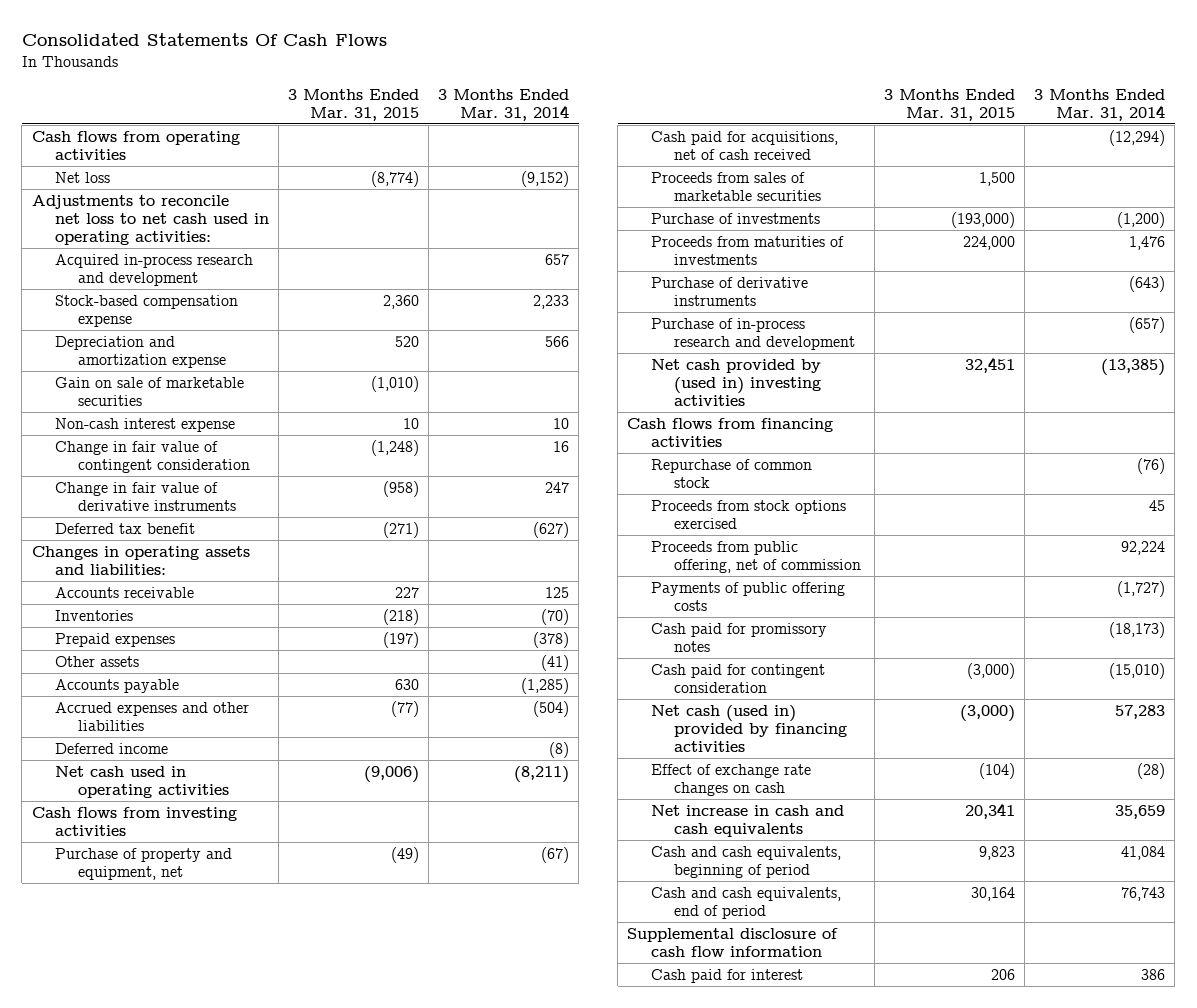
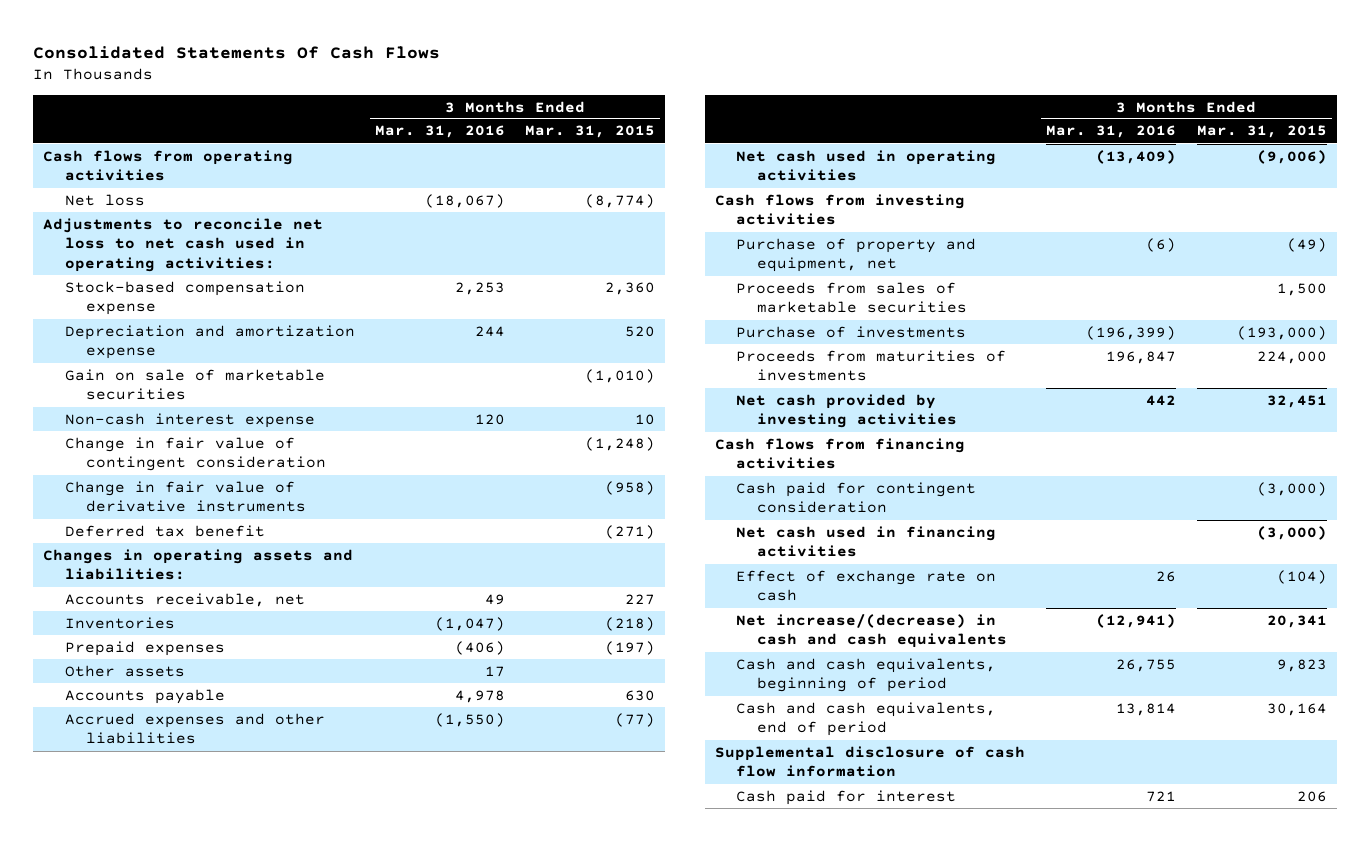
- | 3 Months Ended Mar. 31, 2015 | 3 Months Ended Mar. 31, 2014
+ | 3 Months Ended Mar. 31, 2016 | 3 Months Ended Mar. 31, 2015
- Acquired in-process research and development | | 657
- Accounts receivable | 227 | 125
+ Accounts receivable, net | 49 | 227
- Deferred income | | (8)
- Cash paid for acquisitions, net of cash received | | (12,294)
- Purchase of derivative instruments | | (643)
- Purchase of in-process research and development | | (657)
- Net cash provided by (used in) investing activities | 32,451 | (13,385)
+ Net cash provided by investing activities | 442 | 32,451
- Repurchase of common stock | | (76)
- Proceeds from stock options exercised | | 45
- Proceeds from public offering, net of commission | | 92,224
- Payments of public offering costs | | (1,727)
- Cash paid for promissory notes | | (18,173)
- Net cash (used in) provided by financing activities | (3,000) | 57,283
- Effect of exchange rate changes on cash | (104) | (28)
- Net increase in cash and cash equivalents | 20,341 | 35,659
+ Net cash used in financing activities | | (3,000)
+ Effect of exchange rate on cash | 26 | (104)
+ Net increase/(decrease) in cash and cash equivalents | (12,941) | 20,341

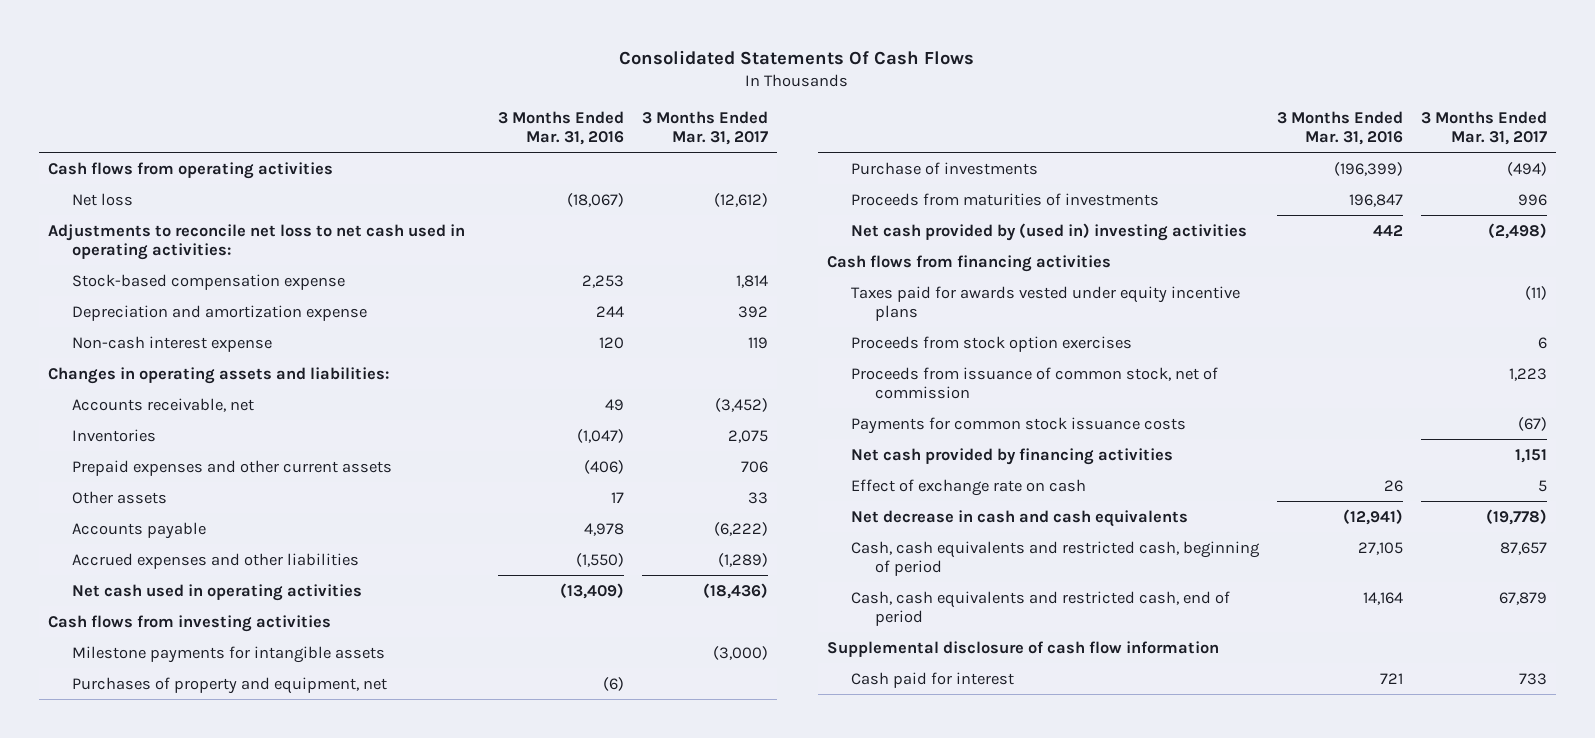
- | 3 Months Ended Mar. 31, 2016 | 3 Months Ended Mar. 31, 2015
+ | 3 Months Ended Mar. 31, 2016 | 3 Months Ended Mar. 31, 2017
- Gain on sale of marketable securities | | (1,010)
- Change in fair value of contingent consideration | | (1,248)
- Change in fair value of derivative instruments | | (958)
- Deferred tax benefit | | (271)
- Prepaid expenses | (406) | (197)
+ Prepaid expenses and other current assets | (406) | 706
- Purchase of property and equipment, net | (6) | (49)
- Proceeds from sales of marketable securities | | 1,500
+ Milestone payments for intangible assets | | (3,000)
+ Purchases of property and equipment, net | (6) |
- Net cash provided by investing activities | 442 | 32,451
+ Net cash provided by (used in) investing activities | 442 | (2,498)
- Cash paid for contingent consideration | | (3,000)
- Net cash used in financing activities | | (3,000)
+ Taxes paid for awards vested under equity incentive plans | | (11)
+ Proceeds from stock option exercises | | 6
+ Proceeds from issuance of common stock, net of commission | | 1,223
+ Payments for common stock issuance costs | | (67)
+ Net cash provided by financing activities | | 1,151
- Net increase/(decrease) in cash and cash equivalents | (12,941) | 20,341
- Cash and cash equivalents, beginning of period | 26,755 | 9,823
- Cash and cash equivalents, end of period | 13,814 | 30,164
+ Net decrease in cash and cash equivalents | (12,941) | (19,778)
+ Cash, cash equivalents and restricted cash, beginning of period | 27,105 | 87,657
+ Cash, cash equivalents and restricted cash, end of period | 14,164 | 67,879

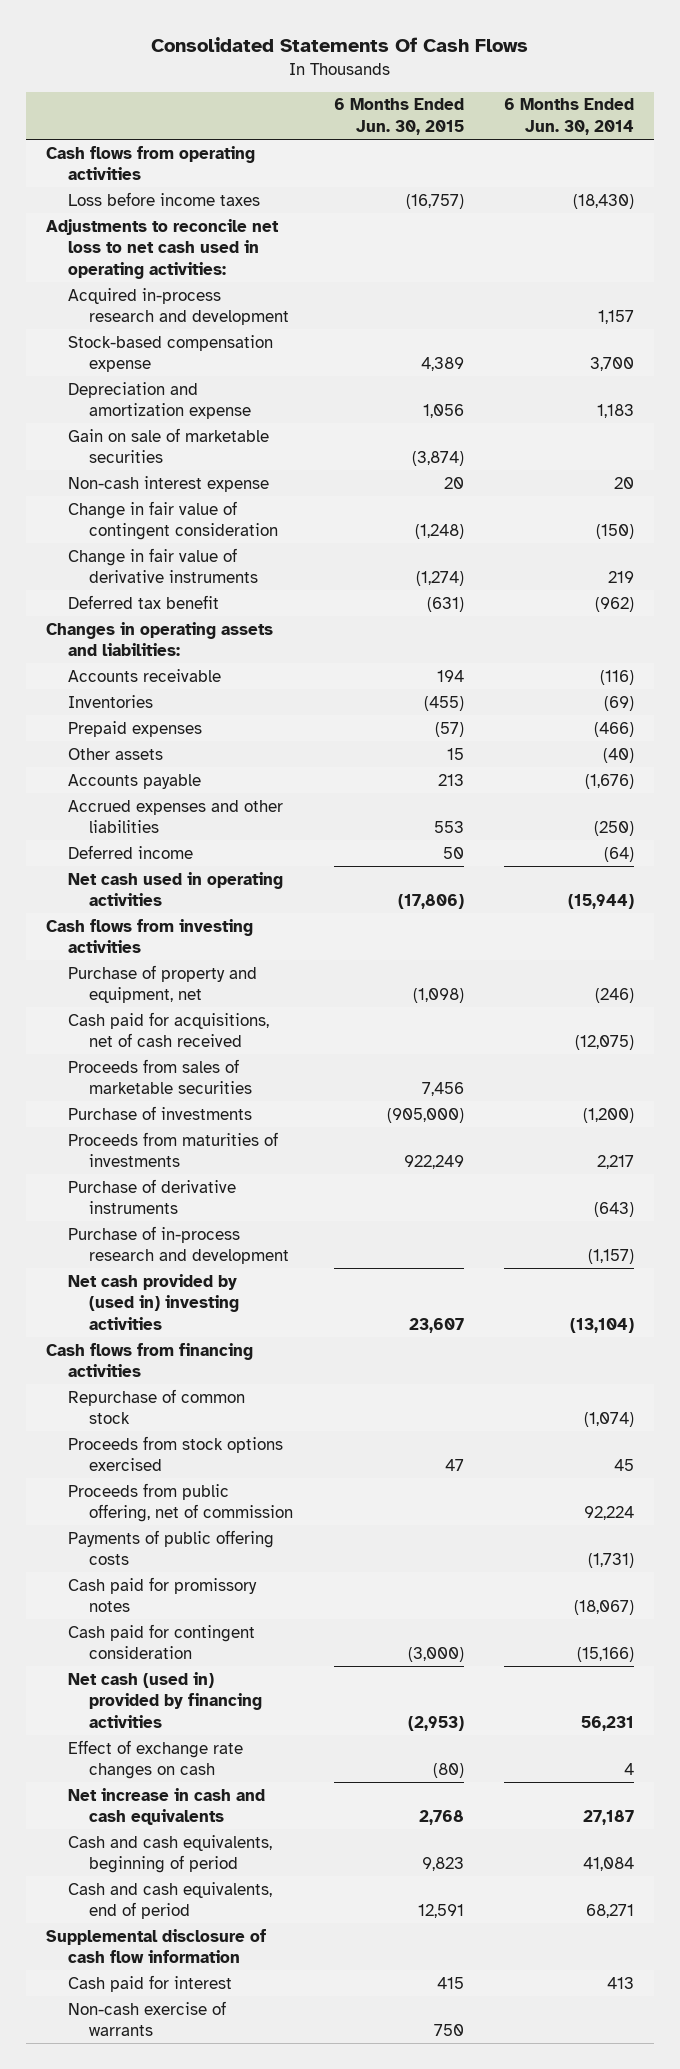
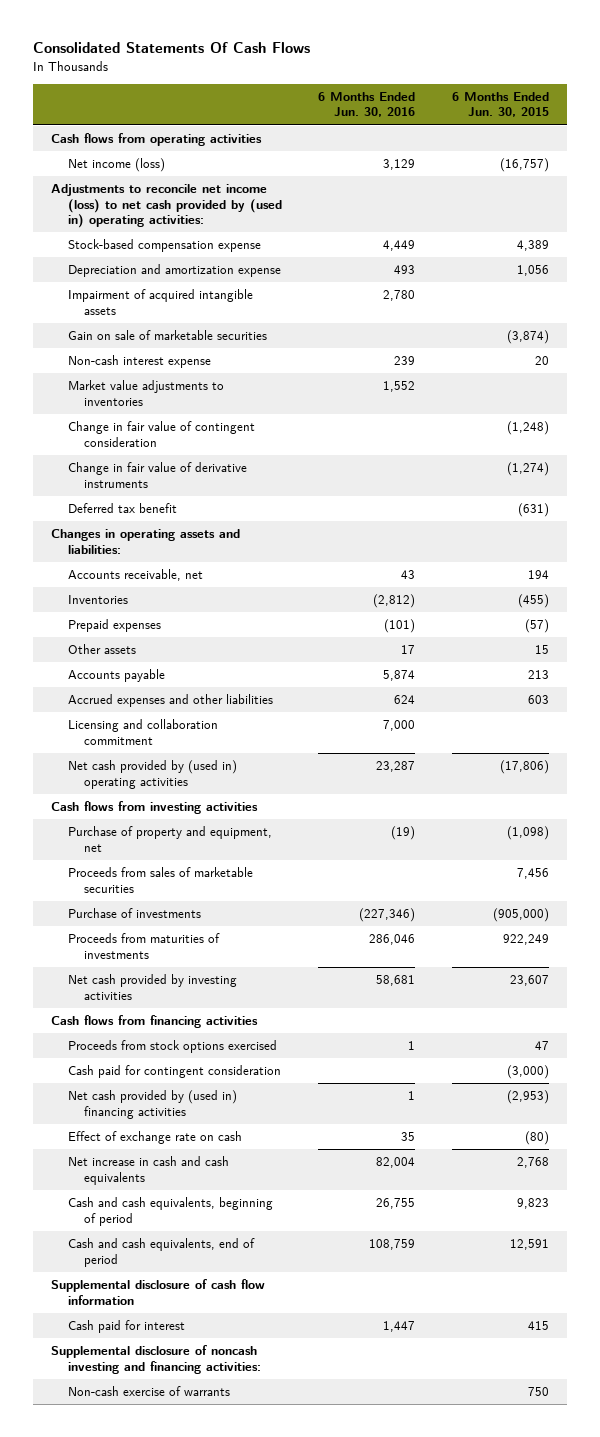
- | 6 Months Ended Jun. 30, 2015 | 6 Months Ended Jun. 30, 2014
+ | 6 Months Ended Jun. 30, 2016 | 6 Months Ended Jun. 30, 2015
- Loss before income taxes | (16,757) | (18,430)
- Adjustments to reconcile net loss to net cash used in operating activities:
- Acquired in-process research and development | | 1,157
+ Net income (loss) | 3,129 | (16,757)
+ Adjustments to reconcile net income (loss) to net cash provided by (used in) operating activities:
+ Impairment of acquired intangible assets | 2,780 |
+ Market value adjustments to inventories | 1,552 |
- Accounts receivable | 194 | (116)
+ Accounts receivable, net | 43 | 194
- Accrued expenses and other liabilities | 553 | (250)
- Deferred income | 50 | (64)
- Net cash used in operating activities | (17,806) | (15,944)
+ Accrued expenses and other liabilities | 624 | 603
+ Licensing and collaboration commitment | 7,000 |
+ Net cash provided by (used in) operating activities | 23,287 | (17,806)
- Cash paid for acquisitions, net of cash received | | (12,075)
- Purchase of derivative instruments | | (643)
- Purchase of in-process research and development | | (1,157)
- Net cash provided by (used in) investing activities | 23,607 | (13,104)
+ Net cash provided by investing activities | 58,681 | 23,607
- Repurchase of common stock | | (1,074)
- Proceeds from public offering, net of commission | | 92,224
- Payments of public offering costs | | (1,731)
- Cash paid for promissory notes | | (18,067)
- Net cash (used in) provided by financing activities | (2,953) | 56,231
- Effect of exchange rate changes on cash | (80) | 4
+ Net cash provided by (used in) financing activities | 1 | (2,953)
+ Effect of exchange rate on cash | 35 | (80)
+ Supplemental disclosure of noncash investing and financing activities:

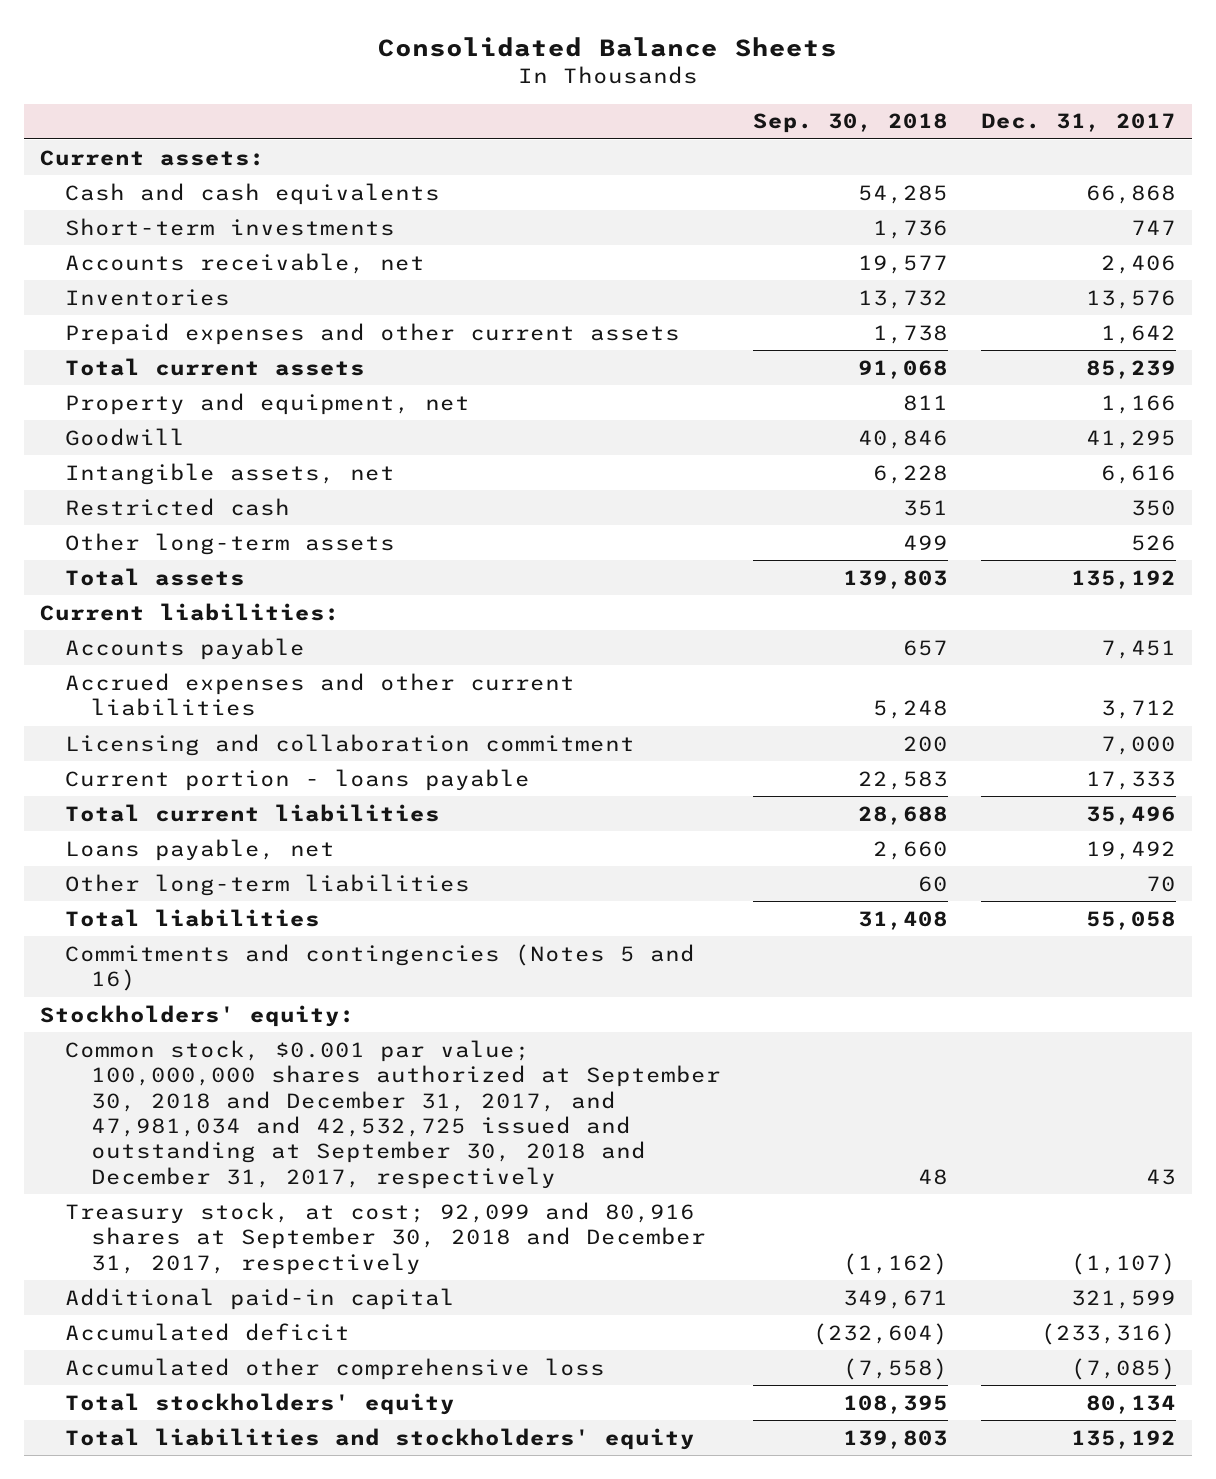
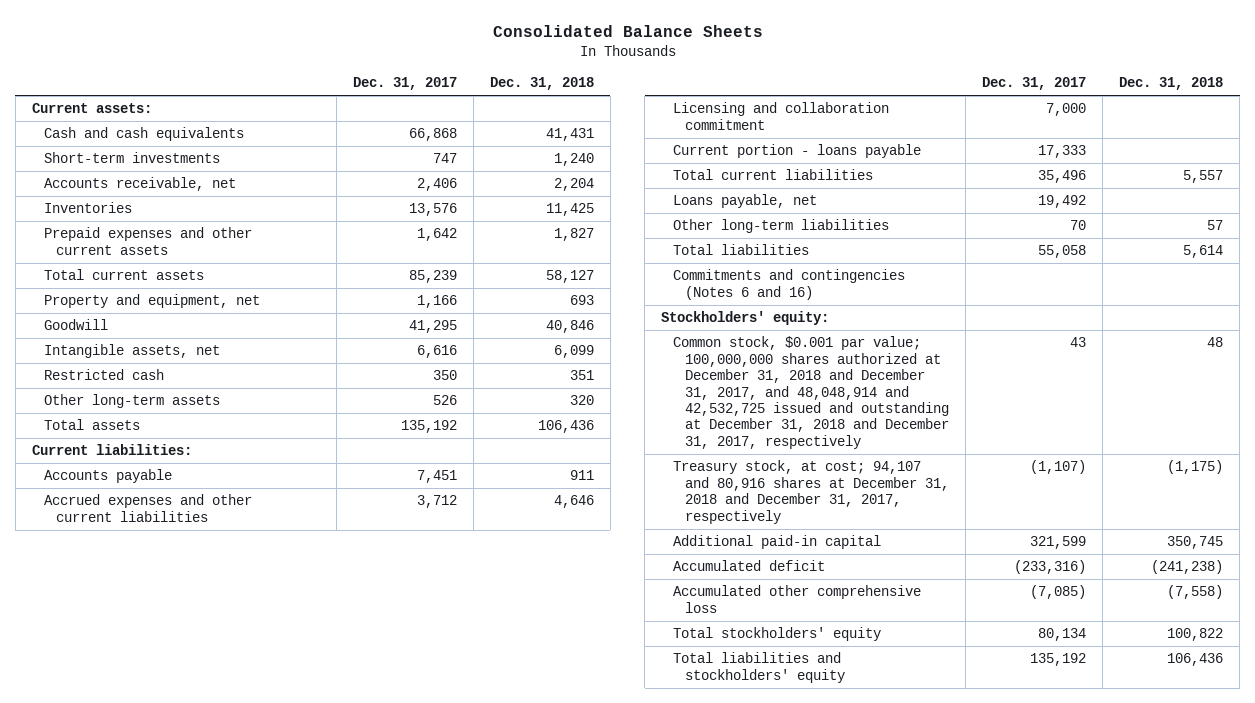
- | Sep. 30, 2018 | Dec. 31, 2017
+ | Dec. 31, 2017 | Dec. 31, 2018
- Commitments and contingencies (Notes 5 and 16)
+ Commitments and contingencies (Notes 6 and 16)
- Common stock, $0.001 par value; 100,000,000 shares authorized at September 30, 2018 and December 31, 2017, and 47,981,034 and 42,532,725 issued and outstanding at September 30, 2018 and December 31, 2017, respectively | 48 | 43
- Treasury stock, at cost; 92,099 and 80,916 shares at September 30, 2018 and December 31, 2017, respectively | (1,162) | (1,107)
+ Common stock, $0.001 par value; 100,000,000 shares authorized at December 31, 2018 and December 31, 2017, and 48,048,914 and 42,532,725 issued and outstanding at December 31, 2018 and December 31, 2017, respectively | 43 | 48
+ Treasury stock, at cost; 94,107 and 80,916 shares at December 31, 2018 and December 31, 2017, respectively | (1,107) | (1,175)

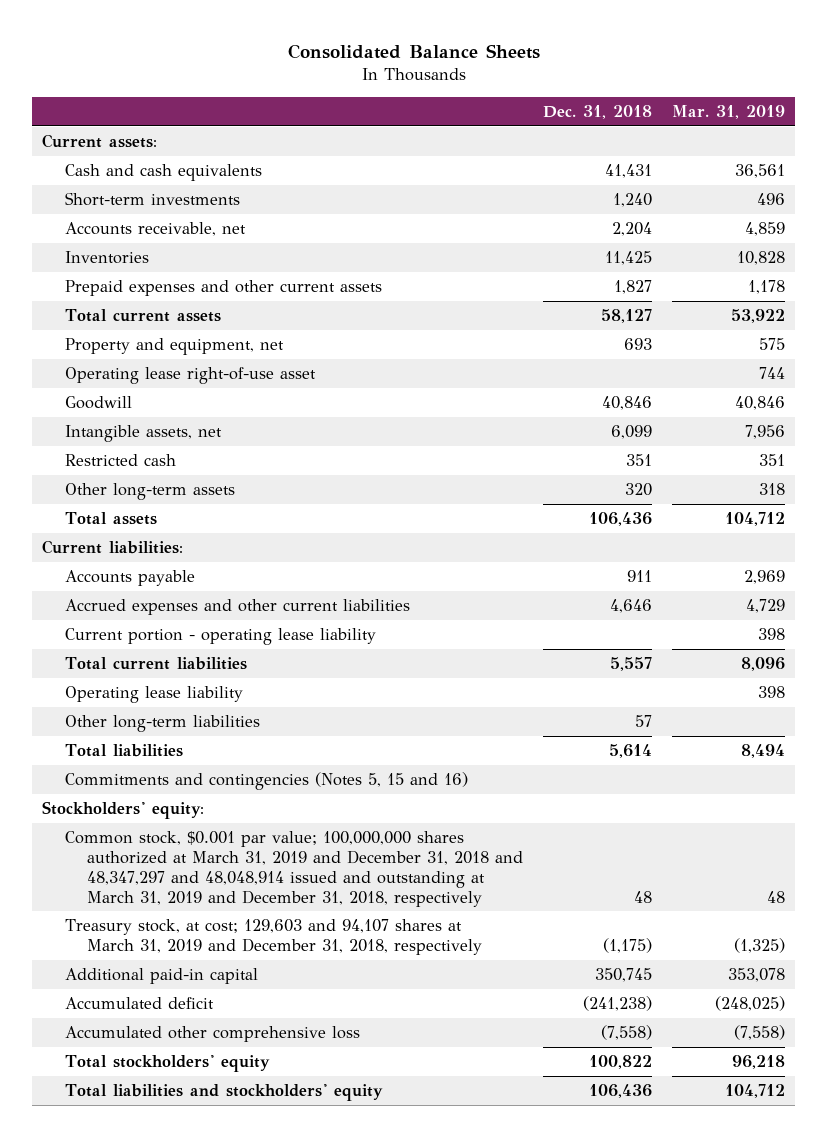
- | Dec. 31, 2017 | Dec. 31, 2018
+ | Dec. 31, 2018 | Mar. 31, 2019
+ Operating lease right-of-use asset | | 744
- Licensing and collaboration commitment | 7,000 |
- Current portion - loans payable | 17,333 |
+ Current portion - operating lease liability | | 398
- Loans payable, net | 19,492 |
+ Operating lease liability | | 398
- Commitments and contingencies (Notes 6 and 16)
+ Commitments and contingencies (Notes 5, 15 and 16)
- Common stock, $0.001 par value; 100,000,000 shares authorized at December 31, 2018 and December 31, 2017, and 48,048,914 and 42,532,725 issued and outstanding at December 31, 2018 and December 31, 2017, respectively | 43 | 48
- Treasury stock, at cost; 94,107 and 80,916 shares at December 31, 2018 and December 31, 2017, respectively | (1,107) | (1,175)
+ Common stock, $0.001 par value; 100,000,000 shares authorized at March 31, 2019 and December 31, 2018 and 48,347,297 and 48,048,914 issued and outstanding at March 31, 2019 and December 31, 2018, respectively | 48 | 48
+ Treasury stock, at cost; 129,603 and 94,107 shares at March 31, 2019 and December 31, 2018, respectively | (1,175) | (1,325)

